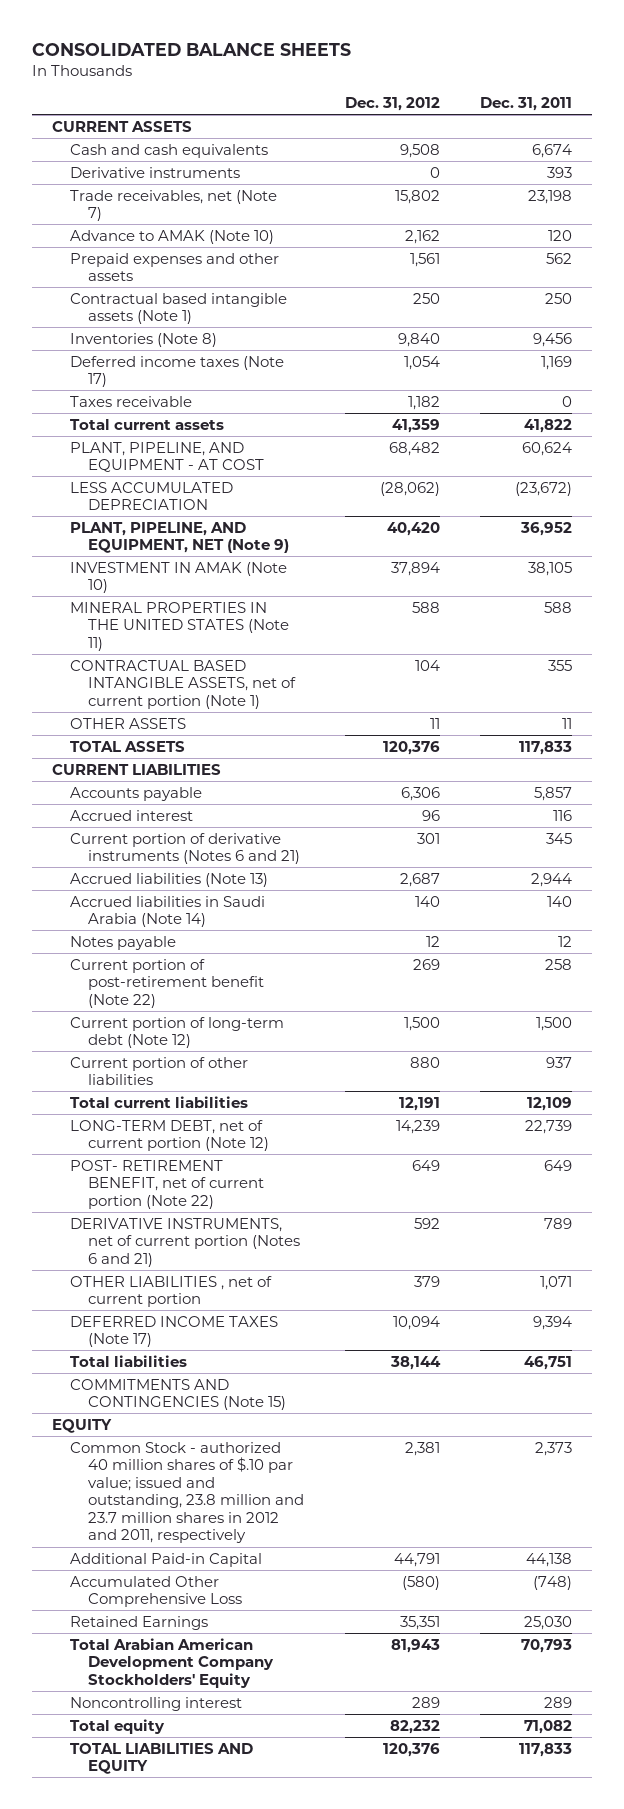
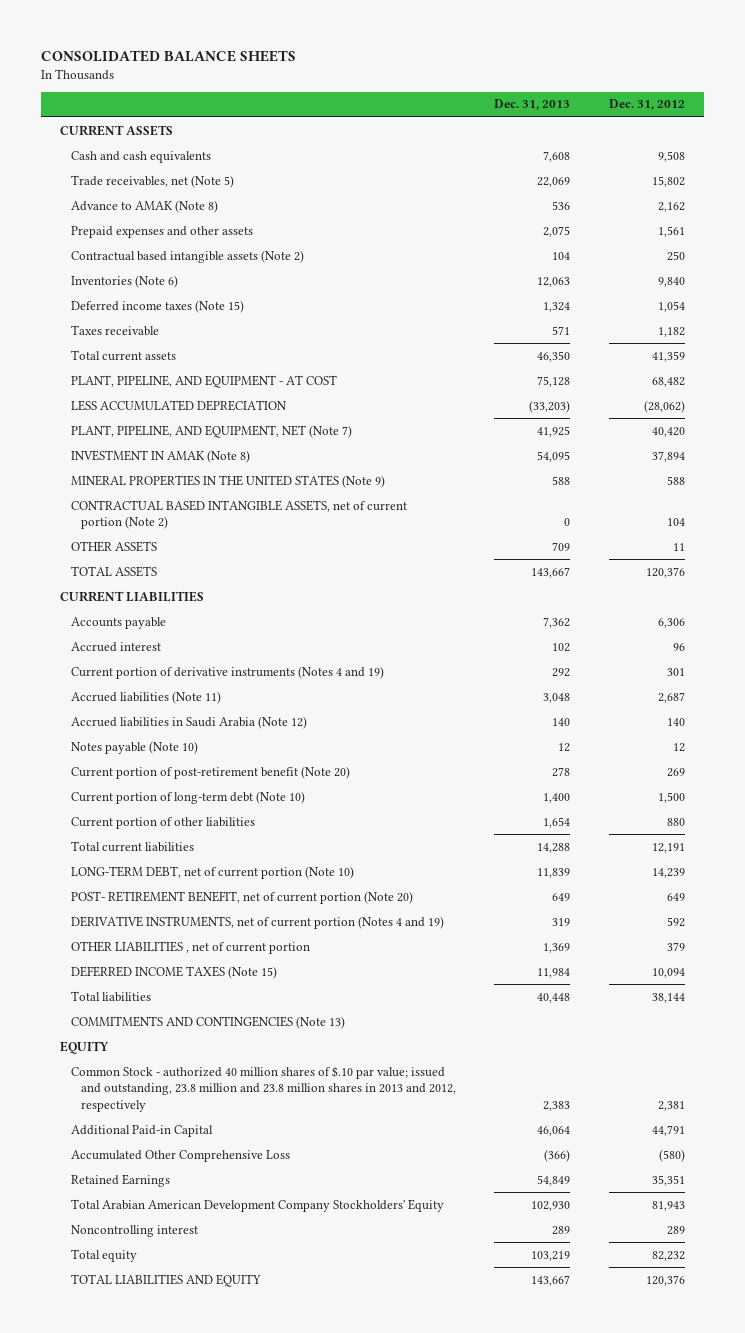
- | Dec. 31, 2012 | Dec. 31, 2011
+ | Dec. 31, 2013 | Dec. 31, 2012
- Derivative instruments | 0 | 393
- Trade receivables, net (Note 7) | 15,802 | 23,198
- Advance to AMAK (Note 10) | 2,162 | 120
+ Trade receivables, net (Note 5) | 22,069 | 15,802
+ Advance to AMAK (Note 8) | 536 | 2,162
- Contractual based intangible assets (Note 1) | 250 | 250
- Inventories (Note 8) | 9,840 | 9,456
- Deferred income taxes (Note 17) | 1,054 | 1,169
+ Contractual based intangible assets (Note 2) | 104 | 250
+ Inventories (Note 6) | 12,063 | 9,840
+ Deferred income taxes (Note 15) | 1,324 | 1,054
- PLANT, PIPELINE, AND EQUIPMENT, NET (Note 9) | 40,420 | 36,952
- INVESTMENT IN AMAK (Note 10) | 37,894 | 38,105
- MINERAL PROPERTIES IN THE UNITED STATES (Note 11) | 588 | 588
- CONTRACTUAL BASED INTANGIBLE ASSETS, net of current portion (Note 1) | 104 | 355
+ PLANT, PIPELINE, AND EQUIPMENT, NET (Note 7) | 41,925 | 40,420
+ INVESTMENT IN AMAK (Note 8) | 54,095 | 37,894
+ MINERAL PROPERTIES IN THE UNITED STATES (Note 9) | 588 | 588
+ CONTRACTUAL BASED INTANGIBLE ASSETS, net of current portion (Note 2) | 0 | 104
- Current portion of derivative instruments (Notes 6 and 21) | 301 | 345
- Accrued liabilities (Note 13) | 2,687 | 2,944
- Accrued liabilities in Saudi Arabia (Note 14) | 140 | 140
- Notes payable | 12 | 12
- Current portion of post-retirement benefit (Note 22) | 269 | 258
- Current portion of long-term debt (Note 12) | 1,500 | 1,500
+ Current portion of derivative instruments (Notes 4 and 19) | 292 | 301
+ Accrued liabilities (Note 11) | 3,048 | 2,687
+ Accrued liabilities in Saudi Arabia (Note 12) | 140 | 140
+ Notes payable (Note 10) | 12 | 12
+ Current portion of post-retirement benefit (Note 20) | 278 | 269
+ Current portion of long-term debt (Note 10) | 1,400 | 1,500
- LONG-TERM DEBT, net of current portion (Note 12) | 14,239 | 22,739
- POST- RETIREMENT BENEFIT, net of current portion (Note 22) | 649 | 649
- DERIVATIVE INSTRUMENTS, net of current portion (Notes 6 and 21) | 592 | 789
+ LONG-TERM DEBT, net of current portion (Note 10) | 11,839 | 14,239
+ POST- RETIREMENT BENEFIT, net of current portion (Note 20) | 649 | 649
+ DERIVATIVE INSTRUMENTS, net of current portion (Notes 4 and 19) | 319 | 592
- DEFERRED INCOME TAXES (Note 17) | 10,094 | 9,394
+ DEFERRED INCOME TAXES (Note 15) | 11,984 | 10,094
- COMMITMENTS AND CONTINGENCIES (Note 15)
+ COMMITMENTS AND CONTINGENCIES (Note 13)
- Common Stock - authorized 40 million shares of $.10 par value; issued and outstanding, 23.8 million and 23.7 million shares in 2012 and 2011, respectively | 2,381 | 2,373
+ Common Stock - authorized 40 million shares of $.10 par value; issued and outstanding, 23.8 million and 23.8 million shares in 2013 and 2012, respectively | 2,383 | 2,381

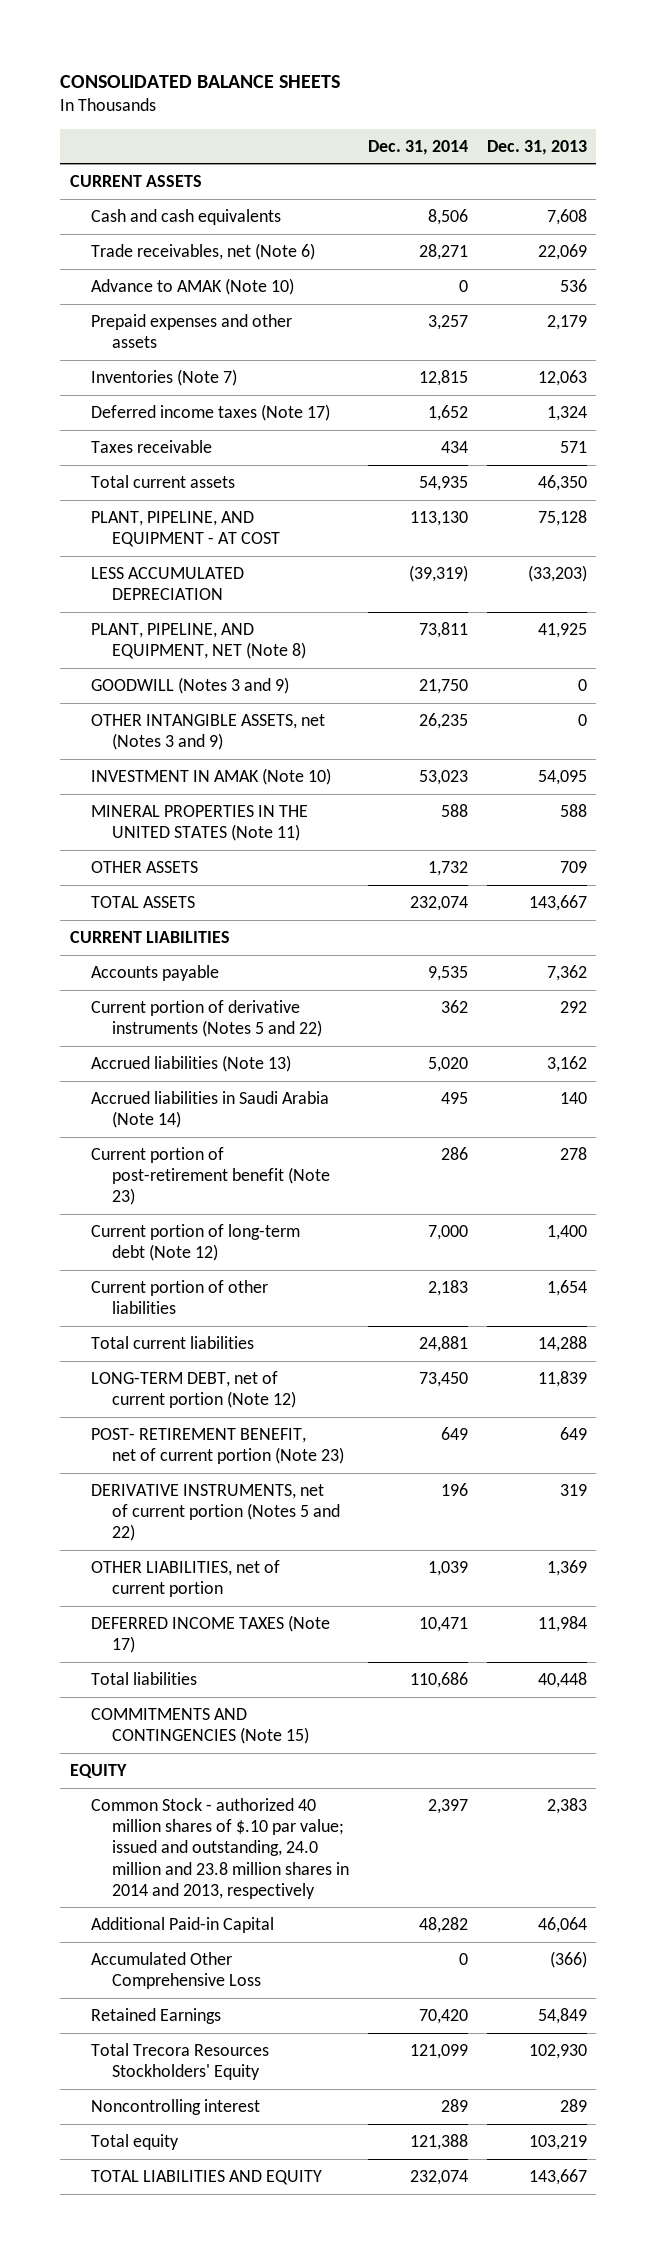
- | Dec. 31, 2013 | Dec. 31, 2012
+ | Dec. 31, 2014 | Dec. 31, 2013
- Trade receivables, net (Note 5) | 22,069 | 15,802
- Advance to AMAK (Note 8) | 536 | 2,162
- Prepaid expenses and other assets | 2,075 | 1,561
- Contractual based intangible assets (Note 2) | 104 | 250
- Inventories (Note 6) | 12,063 | 9,840
- Deferred income taxes (Note 15) | 1,324 | 1,054
+ Trade receivables, net (Note 6) | 28,271 | 22,069
+ Advance to AMAK (Note 10) | 0 | 536
+ Prepaid expenses and other assets | 3,257 | 2,179
+ Inventories (Note 7) | 12,815 | 12,063
+ Deferred income taxes (Note 17) | 1,652 | 1,324
- PLANT, PIPELINE, AND EQUIPMENT, NET (Note 7) | 41,925 | 40,420
- INVESTMENT IN AMAK (Note 8) | 54,095 | 37,894
- MINERAL PROPERTIES IN THE UNITED STATES (Note 9) | 588 | 588
- CONTRACTUAL BASED INTANGIBLE ASSETS, net of current portion (Note 2) | 0 | 104
+ PLANT, PIPELINE, AND EQUIPMENT, NET (Note 8) | 73,811 | 41,925
+ GOODWILL (Notes 3 and 9) | 21,750 | 0
+ OTHER INTANGIBLE ASSETS, net (Notes 3 and 9) | 26,235 | 0
+ INVESTMENT IN AMAK (Note 10) | 53,023 | 54,095
+ MINERAL PROPERTIES IN THE UNITED STATES (Note 11) | 588 | 588
- Accrued interest | 102 | 96
- Current portion of derivative instruments (Notes 4 and 19) | 292 | 301
- Accrued liabilities (Note 11) | 3,048 | 2,687
- Accrued liabilities in Saudi Arabia (Note 12) | 140 | 140
- Notes payable (Note 10) | 12 | 12
- Current portion of post-retirement benefit (Note 20) | 278 | 269
- Current portion of long-term debt (Note 10) | 1,400 | 1,500
+ Current portion of derivative instruments (Notes 5 and 22) | 362 | 292
+ Accrued liabilities (Note 13) | 5,020 | 3,162
+ Accrued liabilities in Saudi Arabia (Note 14) | 495 | 140
+ Current portion of post-retirement benefit (Note 23) | 286 | 278
+ Current portion of long-term debt (Note 12) | 7,000 | 1,400
- LONG-TERM DEBT, net of current portion (Note 10) | 11,839 | 14,239
- POST- RETIREMENT BENEFIT, net of current portion (Note 20) | 649 | 649
- DERIVATIVE INSTRUMENTS, net of current portion (Notes 4 and 19) | 319 | 592
- OTHER LIABILITIES , net of current portion | 1,369 | 379
- DEFERRED INCOME TAXES (Note 15) | 11,984 | 10,094
+ LONG-TERM DEBT, net of current portion (Note 12) | 73,450 | 11,839
+ POST- RETIREMENT BENEFIT, net of current portion (Note 23) | 649 | 649
+ DERIVATIVE INSTRUMENTS, net of current portion (Notes 5 and 22) | 196 | 319
+ OTHER LIABILITIES, net of current portion | 1,039 | 1,369
+ DEFERRED INCOME TAXES (Note 17) | 10,471 | 11,984
- COMMITMENTS AND CONTINGENCIES (Note 13)
+ COMMITMENTS AND CONTINGENCIES (Note 15)
- Common Stock - authorized 40 million shares of $.10 par value; issued and outstanding, 23.8 million and 23.8 million shares in 2013 and 2012, respectively | 2,383 | 2,381
+ Common Stock - authorized 40 million shares of $.10 par value; issued and outstanding, 24.0 million and 23.8 million shares in 2014 and 2013, respectively | 2,397 | 2,383
- Total Arabian American Development Company Stockholders' Equity | 102,930 | 81,943
+ Total Trecora Resources Stockholders' Equity | 121,099 | 102,930

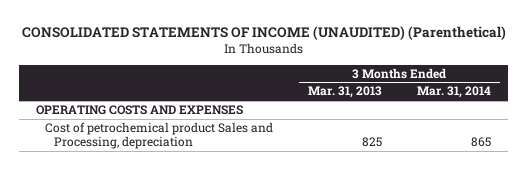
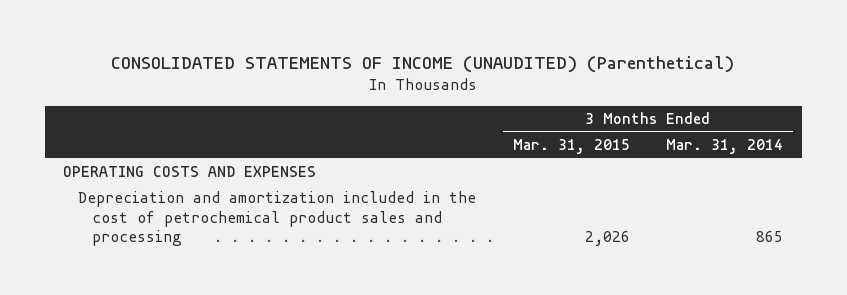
- | 3 Months Ended Mar. 31, 2013 | 3 Months Ended Mar. 31, 2014
+ | 3 Months Ended Mar. 31, 2015 | 3 Months Ended Mar. 31, 2014
- Cost of petrochemical product Sales and Processing, depreciation | 825 | 865
+ Depreciation and amortization included in the cost of petrochemical product sales and processing | 2,026 | 865

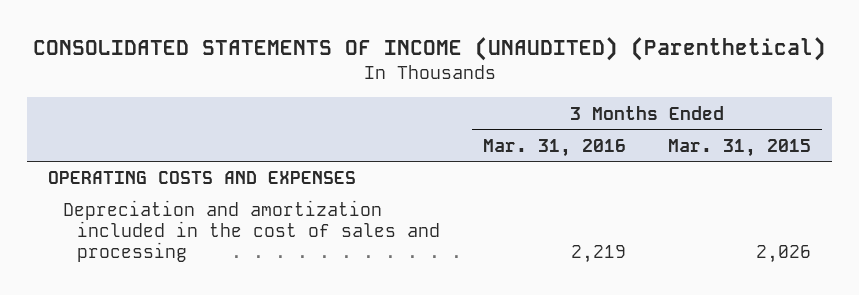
- | 3 Months Ended Mar. 31, 2015 | 3 Months Ended Mar. 31, 2014
+ | 3 Months Ended Mar. 31, 2016 | 3 Months Ended Mar. 31, 2015
- Depreciation and amortization included in the cost of petrochemical product sales and processing | 2,026 | 865
+ Depreciation and amortization included in the cost of sales and processing | 2,219 | 2,026

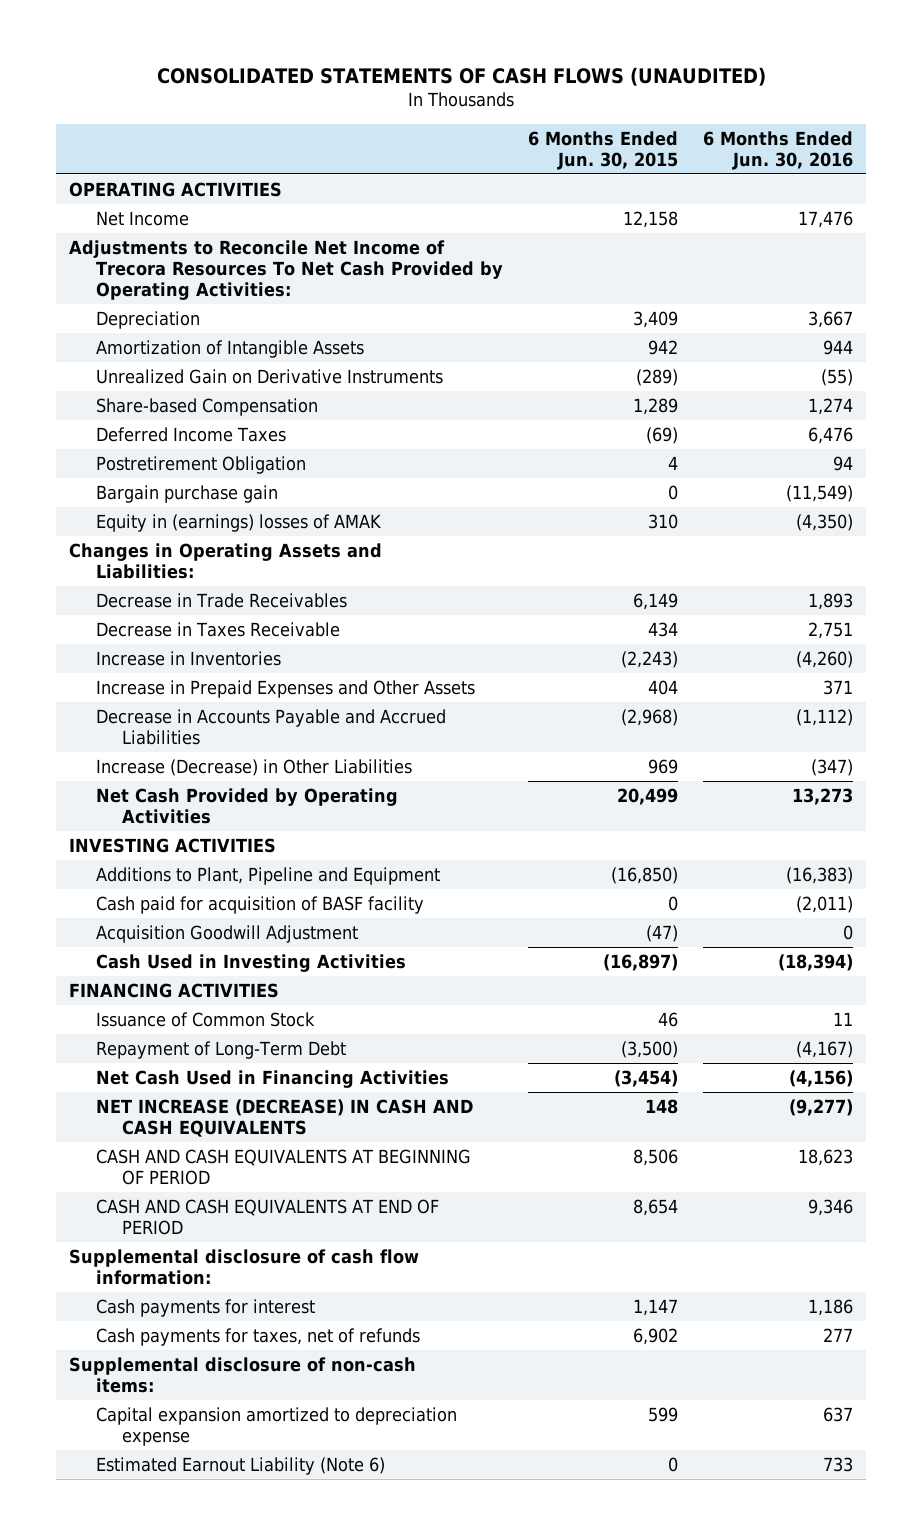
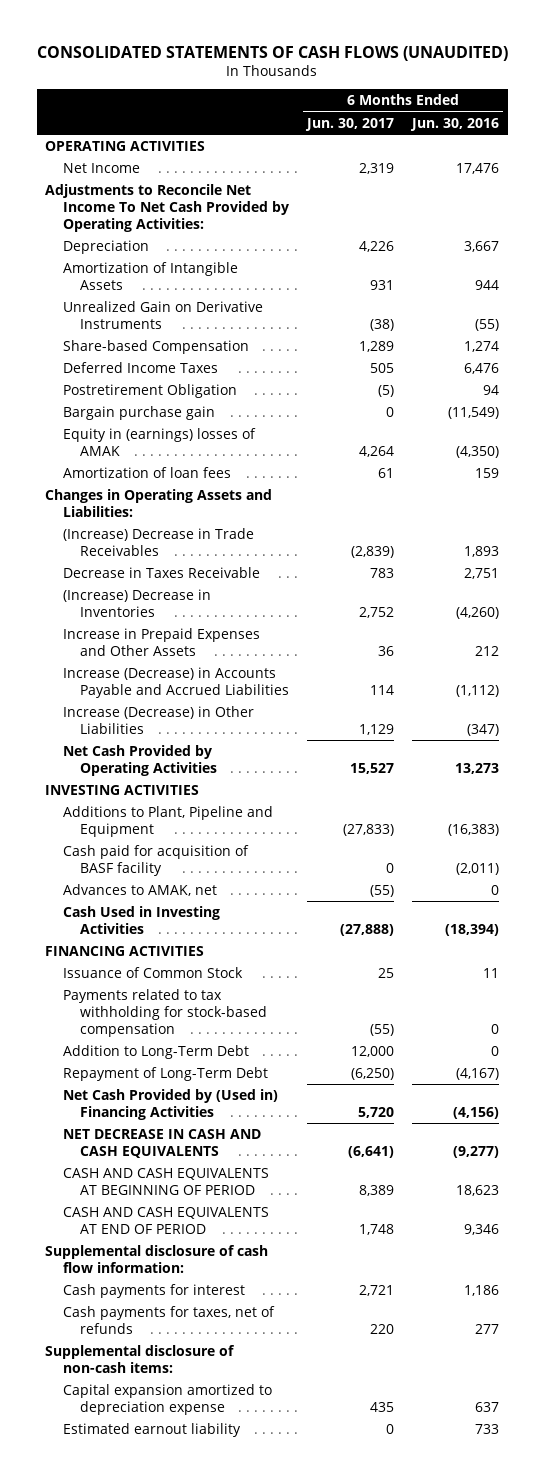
- | 6 Months Ended Jun. 30, 2015 | 6 Months Ended Jun. 30, 2016
+ | 6 Months Ended Jun. 30, 2017 | 6 Months Ended Jun. 30, 2016
- Adjustments to Reconcile Net Income of Trecora Resources To Net Cash Provided by Operating Activities:
+ Adjustments to Reconcile Net Income To Net Cash Provided by Operating Activities:
+ Amortization of loan fees | 61 | 159
- Decrease in Trade Receivables | 6,149 | 1,893
+ (Increase) Decrease in Trade Receivables | (2,839) | 1,893
- Increase in Inventories | (2,243) | (4,260)
- Increase in Prepaid Expenses and Other Assets | 404 | 371
- Decrease in Accounts Payable and Accrued Liabilities | (2,968) | (1,112)
+ (Increase) Decrease in Inventories | 2,752 | (4,260)
+ Increase in Prepaid Expenses and Other Assets | 36 | 212
+ Increase (Decrease) in Accounts Payable and Accrued Liabilities | 114 | (1,112)
- Acquisition Goodwill Adjustment | (47) | 0
+ Advances to AMAK, net | (55) | 0
+ Payments related to tax withholding for stock-based compensation | (55) | 0
+ Addition to Long-Term Debt | 12,000 | 0
- Net Cash Used in Financing Activities | (3,454) | (4,156)
- NET INCREASE (DECREASE) IN CASH AND CASH EQUIVALENTS | 148 | (9,277)
+ Net Cash Provided by (Used in) Financing Activities | 5,720 | (4,156)
+ NET DECREASE IN CASH AND CASH EQUIVALENTS | (6,641) | (9,277)
- Estimated Earnout Liability (Note 6) | 0 | 733
+ Estimated earnout liability | 0 | 733

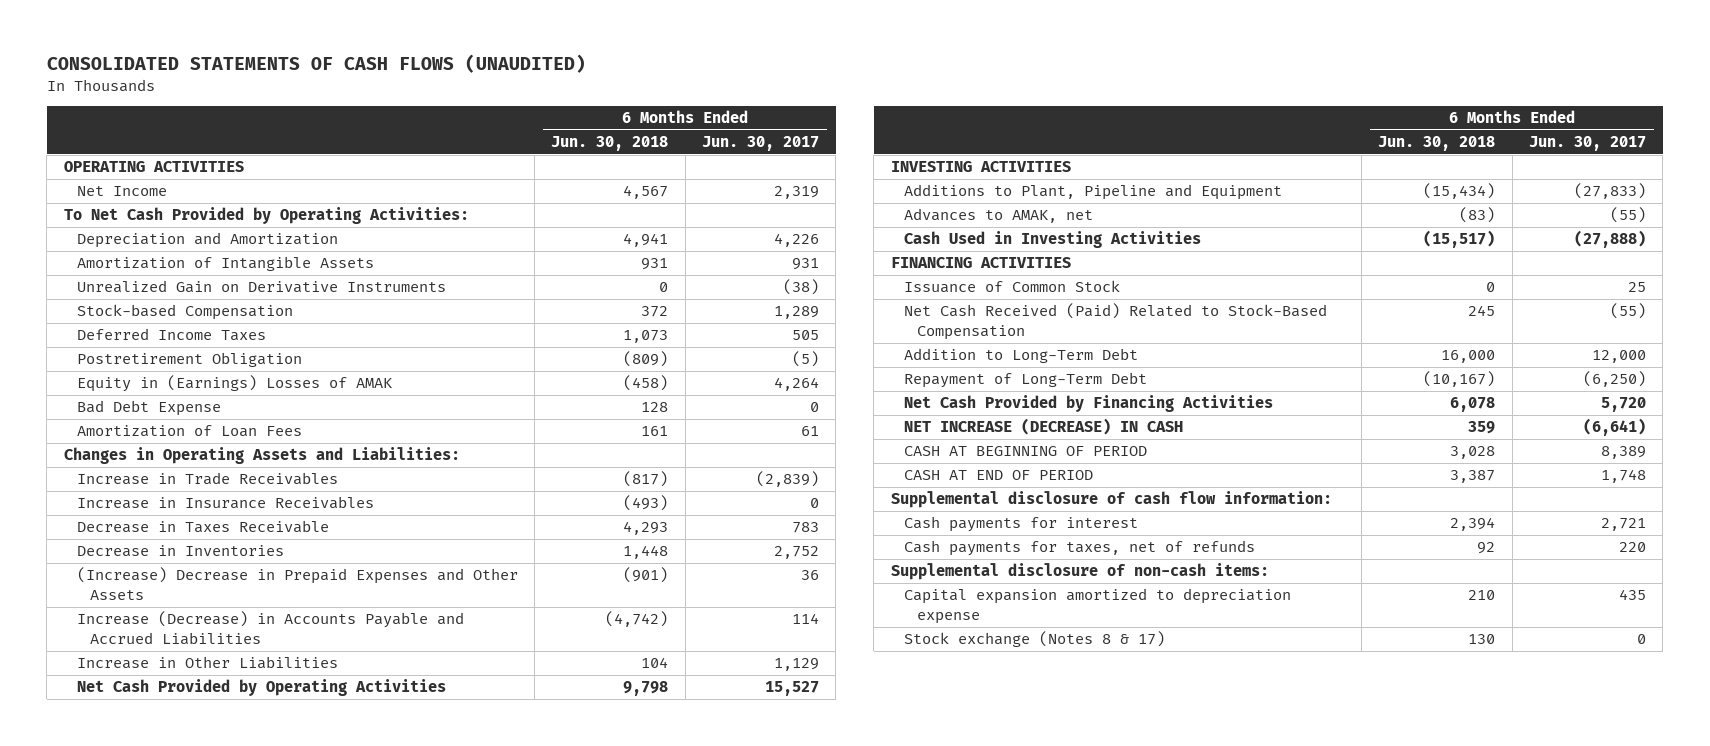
- | 6 Months Ended Jun. 30, 2017 | 6 Months Ended Jun. 30, 2016
+ | 6 Months Ended Jun. 30, 2018 | 6 Months Ended Jun. 30, 2017
- Adjustments to Reconcile Net Income To Net Cash Provided by Operating Activities:
- Depreciation | 4,226 | 3,667
+ To Net Cash Provided by Operating Activities:
+ Depreciation and Amortization | 4,941 | 4,226
- Share-based Compensation | 1,289 | 1,274
+ Stock-based Compensation | 372 | 1,289
- Bargain purchase gain | 0 | (11,549)
- Equity in (earnings) losses of AMAK | 4,264 | (4,350)
- Amortization of loan fees | 61 | 159
+ Equity in (Earnings) Losses of AMAK | (458) | 4,264
+ Bad Debt Expense | 128 | 0
+ Amortization of Loan Fees | 161 | 61
- (Increase) Decrease in Trade Receivables | (2,839) | 1,893
+ Increase in Trade Receivables | (817) | (2,839)
+ Increase in Insurance Receivables | (493) | 0
- (Increase) Decrease in Inventories | 2,752 | (4,260)
- Increase in Prepaid Expenses and Other Assets | 36 | 212
+ Decrease in Inventories | 1,448 | 2,752
+ (Increase) Decrease in Prepaid Expenses and Other Assets | (901) | 36
- Increase (Decrease) in Other Liabilities | 1,129 | (347)
+ Increase in Other Liabilities | 104 | 1,129
- Cash paid for acquisition of BASF facility | 0 | (2,011)
- Payments related to tax withholding for stock-based compensation | (55) | 0
+ Net Cash Received (Paid) Related to Stock-Based Compensation | 245 | (55)
- Net Cash Provided by (Used in) Financing Activities | 5,720 | (4,156)
- NET DECREASE IN CASH AND CASH EQUIVALENTS | (6,641) | (9,277)
- CASH AND CASH EQUIVALENTS AT BEGINNING OF PERIOD | 8,389 | 18,623
- CASH AND CASH EQUIVALENTS AT END OF PERIOD | 1,748 | 9,346
+ Net Cash Provided by Financing Activities | 6,078 | 5,720
+ NET INCREASE (DECREASE) IN CASH | 359 | (6,641)
+ CASH AT BEGINNING OF PERIOD | 3,028 | 8,389
+ CASH AT END OF PERIOD | 3,387 | 1,748
- Estimated earnout liability | 0 | 733
+ Stock exchange (Notes 8 & 17) | 130 | 0

